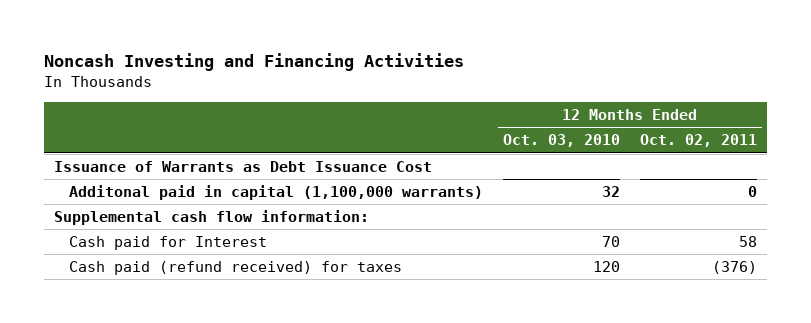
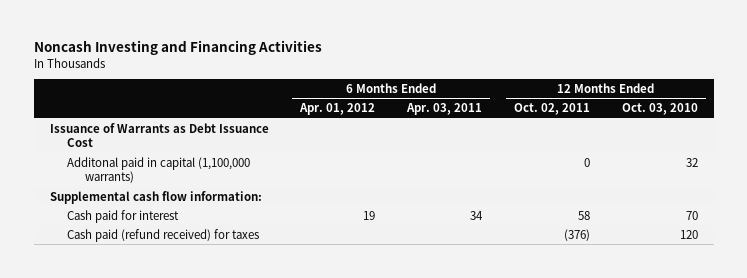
- | 12 Months Ended Oct. 03, 2010 | 12 Months Ended Oct. 02, 2011
+ | 6 Months Ended Apr. 01, 2012 | 6 Months Ended Apr. 03, 2011 | 12 Months Ended Oct. 02, 2011 | 12 Months Ended Oct. 03, 2010
- Cash paid for Interest | 70 | 58
+ Cash paid for interest | 19 | 34 | 58 | 70

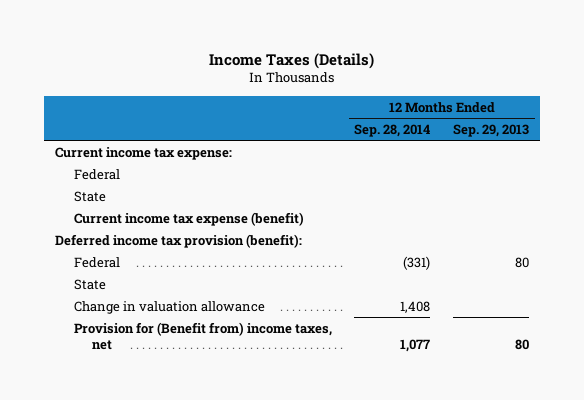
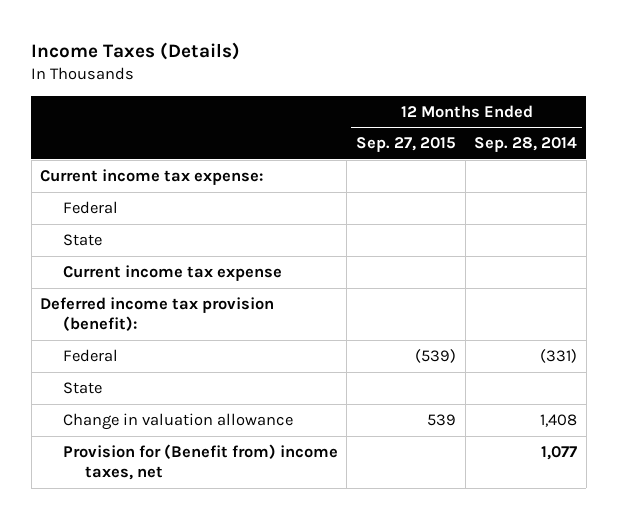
- | 12 Months Ended Sep. 28, 2014 | 12 Months Ended Sep. 29, 2013
+ | 12 Months Ended Sep. 27, 2015 | 12 Months Ended Sep. 28, 2014
- Current income tax expense (benefit)
+ Current income tax expense

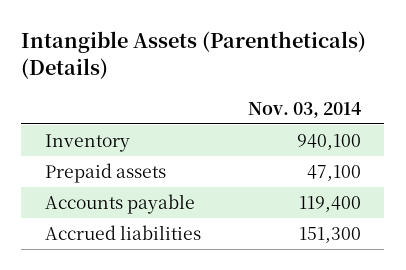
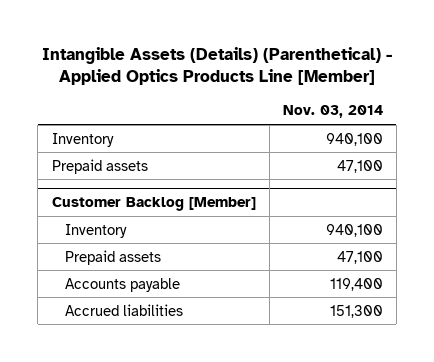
- Intangible Assets (Parentheticals) (Details)
+ Intangible Assets (Details) (Parenthetical) - Applied Optics Products Line [Member]
+ Customer Backlog [Member]
+ Inventory | 940,100
+ Prepaid assets | 47,100

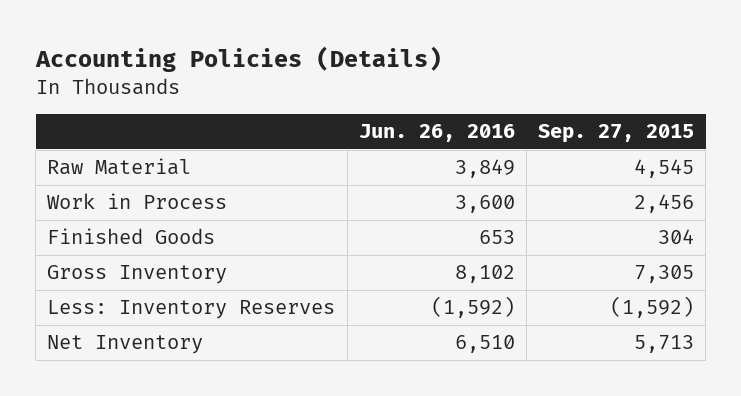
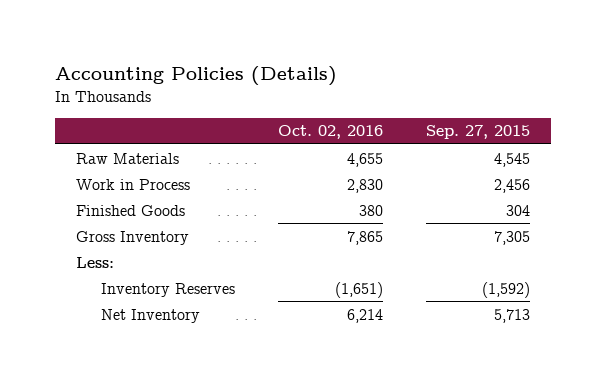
- | Jun. 26, 2016 | Sep. 27, 2015
+ | Oct. 02, 2016 | Sep. 27, 2015
- Raw Material | 3,849 | 4,545
+ Raw Materials | 4,655 | 4,545
- Less: Inventory Reserves | (1,592) | (1,592)
+ Less:
+ Inventory Reserves | (1,651) | (1,592)

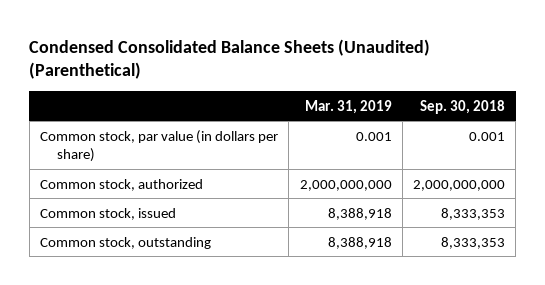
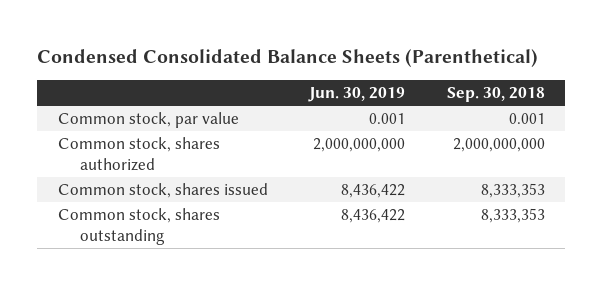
- Condensed Consolidated Balance Sheets (Unaudited) (Parenthetical)
+ Condensed Consolidated Balance Sheets (Parenthetical)
- | Mar. 31, 2019 | Sep. 30, 2018
+ | Jun. 30, 2019 | Sep. 30, 2018
- Common stock, par value (in dollars per share) | 0.001 | 0.001
- Common stock, authorized | 2,000,000,000 | 2,000,000,000
- Common stock, issued | 8,388,918 | 8,333,353
- Common stock, outstanding | 8,388,918 | 8,333,353
+ Common stock, par value | 0.001 | 0.001
+ Common stock, shares authorized | 2,000,000,000 | 2,000,000,000
+ Common stock, shares issued | 8,436,422 | 8,333,353
+ Common stock, shares outstanding | 8,436,422 | 8,333,353

